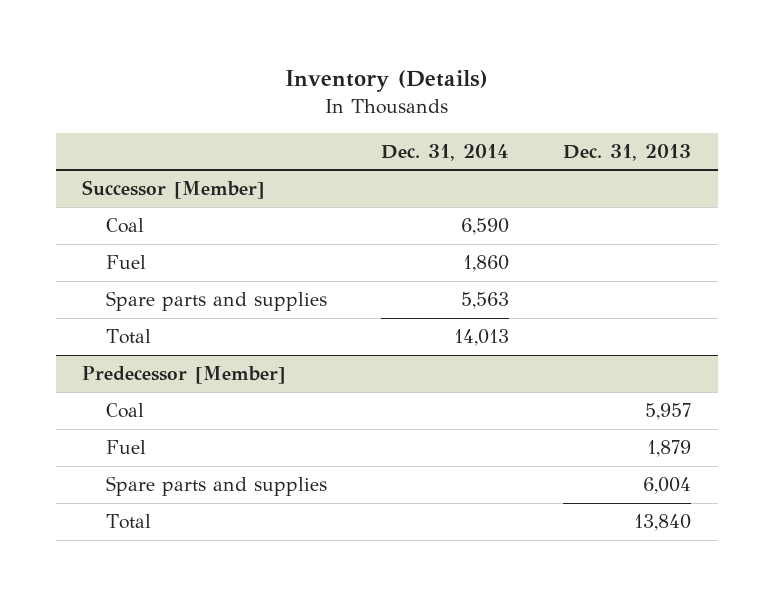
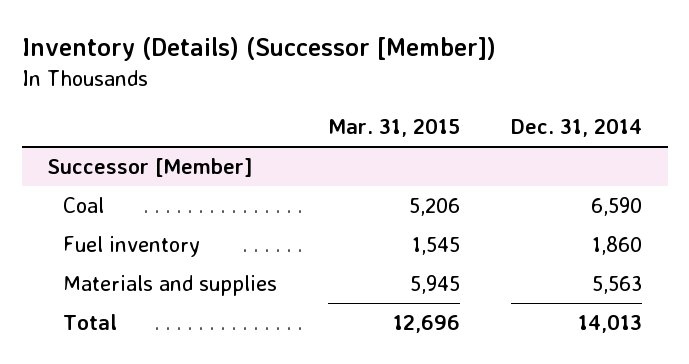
- Inventory (Details)
+ Inventory (Details) (Successor [Member])
- | Dec. 31, 2014 | Dec. 31, 2013
+ | Mar. 31, 2015 | Dec. 31, 2014
@ Successor [Member]
- Fuel | 1,860 |
- Spare parts and supplies | 5,563 |
+ Fuel inventory | 1,545 | 1,860
+ Materials and supplies | 5,945 | 5,563
- Predecessor [Member]
- Coal | | 5,957
- Fuel | | 1,879
- Spare parts and supplies | | 6,004
- Total | | 13,840

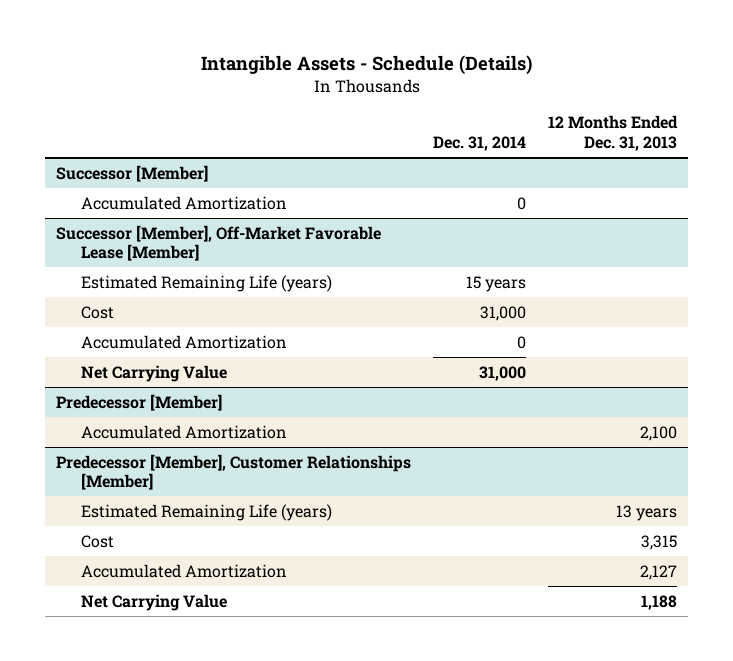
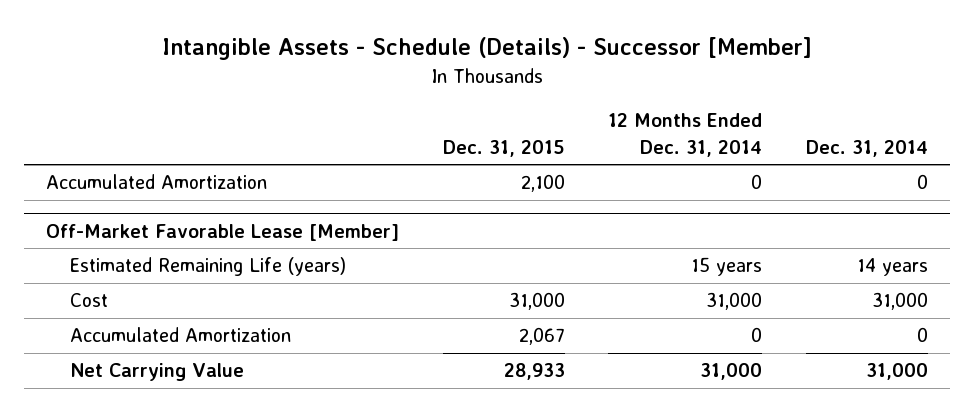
- Intangible Assets - Schedule (Details)
+ Intangible Assets - Schedule (Details) - Successor [Member]
- | Dec. 31, 2014 | 12 Months Ended Dec. 31, 2013
+ | Dec. 31, 2015 | 12 Months Ended Dec. 31, 2014 | Dec. 31, 2014
- Successor [Member]
+ Accumulated Amortization | 2,100 | 0 | 0
+ Off-Market Favorable Lease [Member]
+ Estimated Remaining Life (years) | | 15 years | 14 years
+ Cost | 31,000 | 31,000 | 31,000
- Successor [Member], Off-Market Favorable Lease [Member]
- Estimated Remaining Life (years) | 15 years |
- Cost | 31,000 |
- Accumulated Amortization | 0 |
- Net Carrying Value | 31,000 |
- Predecessor [Member]
- Accumulated Amortization | | 2,100
- Predecessor [Member], Customer Relationships [Member]
- Estimated Remaining Life (years) | | 13 years
- Cost | | 3,315
- Accumulated Amortization | | 2,127
- Net Carrying Value | | 1,188
+ Net Carrying Value | 28,933 | 31,000 | 31,000

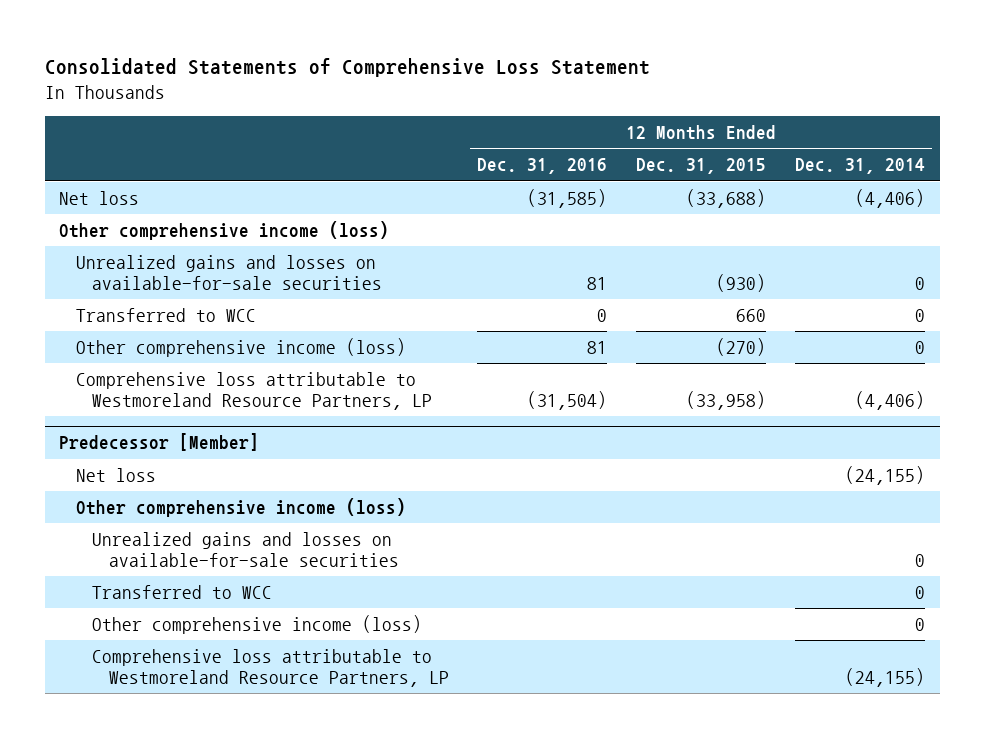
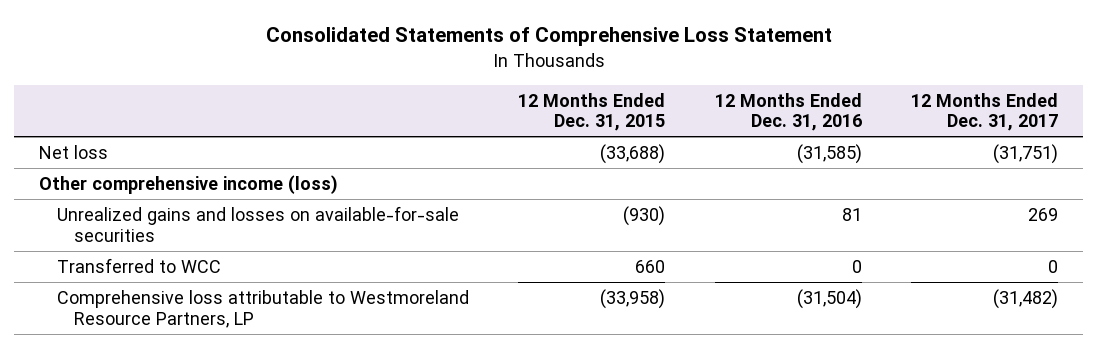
- | 12 Months Ended Dec. 31, 2016 | 12 Months Ended Dec. 31, 2015 | 12 Months Ended Dec. 31, 2014
+ | 12 Months Ended Dec. 31, 2015 | 12 Months Ended Dec. 31, 2016 | 12 Months Ended Dec. 31, 2017
- Other comprehensive income (loss) | 81 | (270) | 0
- Predecessor [Member]
- Net loss | | | (24,155)
- Other comprehensive income (loss)
- Unrealized gains and losses on available-for-sale securities | | | 0
- Transferred to WCC | | | 0
- Other comprehensive income (loss) | | | 0
- Comprehensive loss attributable to Westmoreland Resource Partners, LP | | | (24,155)

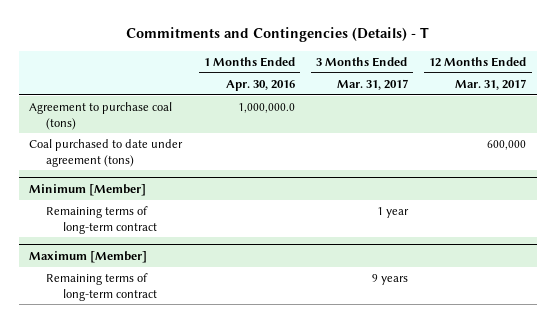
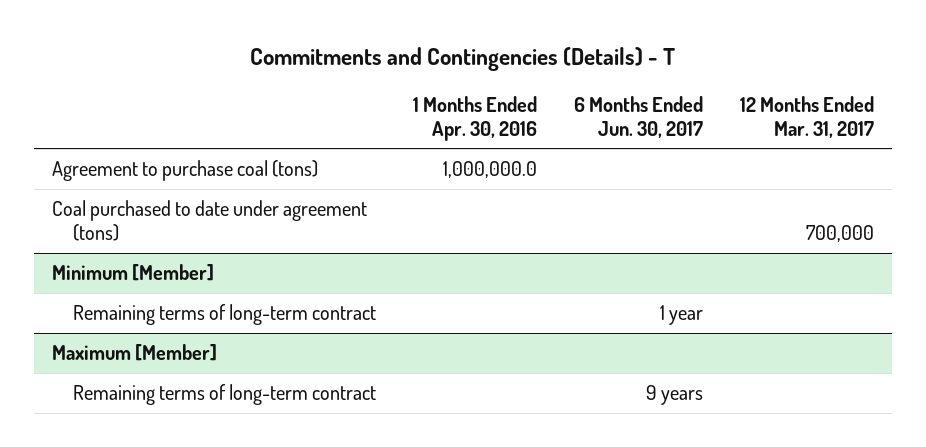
- | 1 Months Ended Apr. 30, 2016 | 3 Months Ended Mar. 31, 2017 | 12 Months Ended Mar. 31, 2017
+ | 1 Months Ended Apr. 30, 2016 | 6 Months Ended Jun. 30, 2017 | 12 Months Ended Mar. 31, 2017
- Coal purchased to date under agreement (tons) | | | 600,000
+ Coal purchased to date under agreement (tons) | | | 700,000

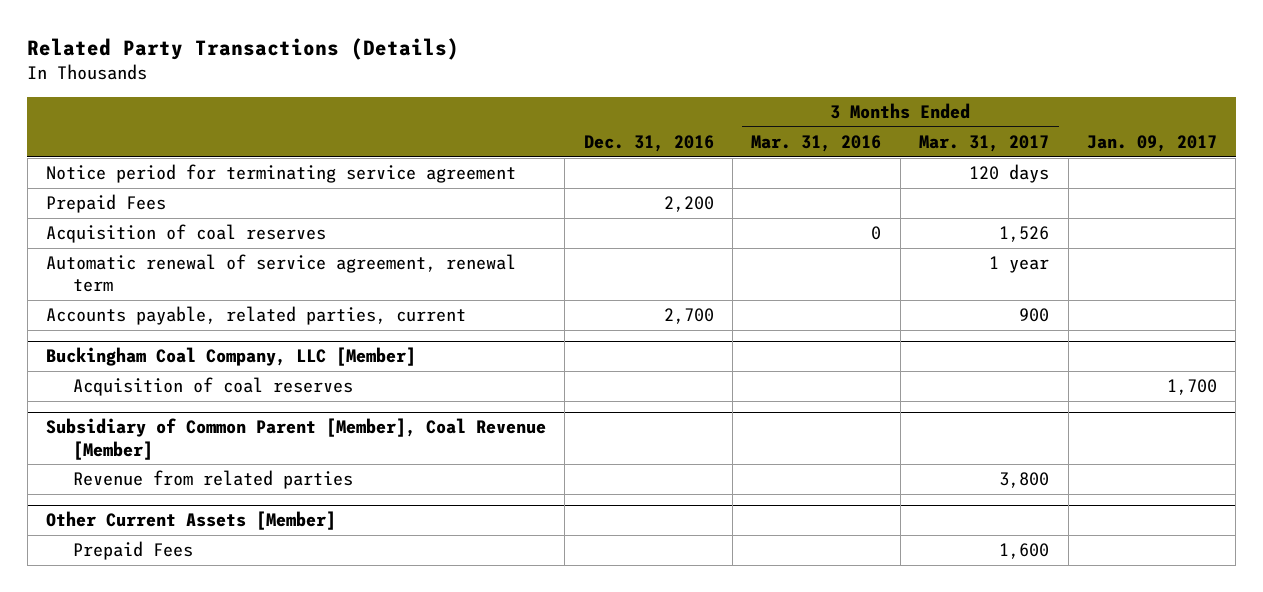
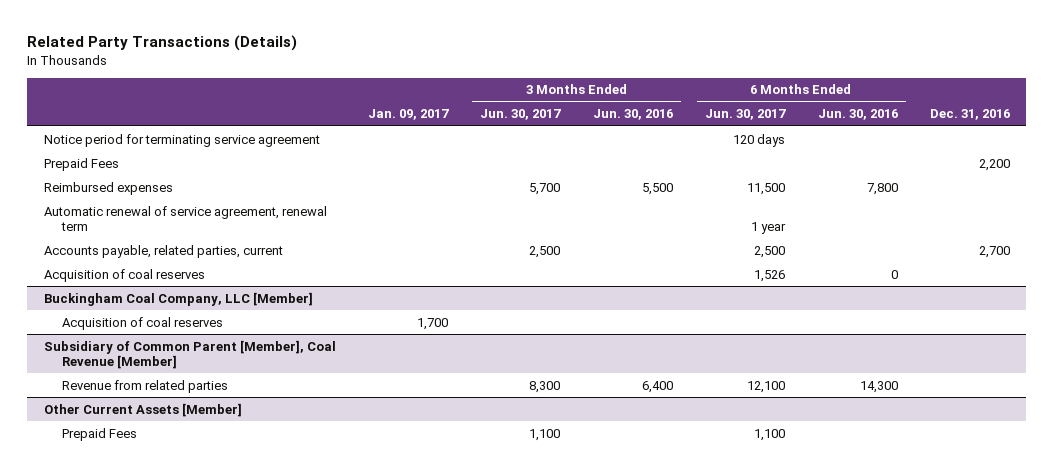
- | Dec. 31, 2016 | 3 Months Ended Mar. 31, 2016 | 3 Months Ended Mar. 31, 2017 | Jan. 09, 2017
+ | Jan. 09, 2017 | 3 Months Ended Jun. 30, 2017 | 3 Months Ended Jun. 30, 2016 | 6 Months Ended Jun. 30, 2017 | 6 Months Ended Jun. 30, 2016 | Dec. 31, 2016
+ Reimbursed expenses | | 5,700 | 5,500 | 11,500 | 7,800 |
moved down: Acquisition of coal reserves | | | | 1,526 | 0 |

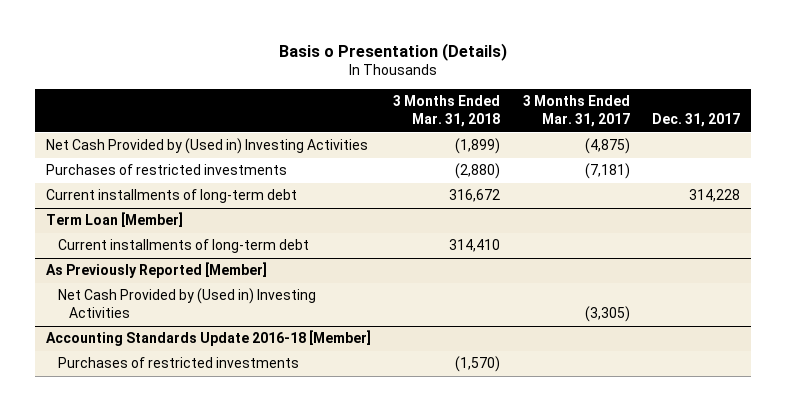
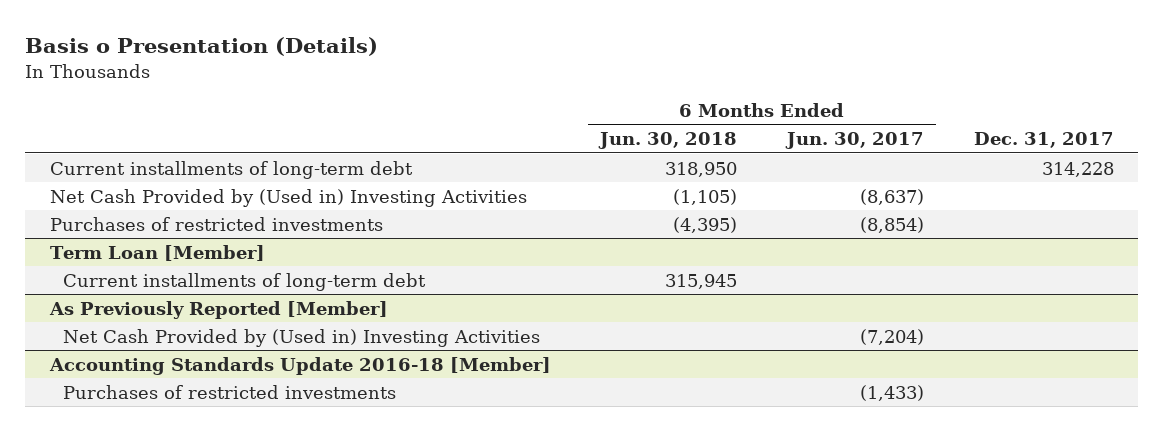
- | 3 Months Ended Mar. 31, 2018 | 3 Months Ended Mar. 31, 2017 | Dec. 31, 2017
+ | 6 Months Ended Jun. 30, 2018 | 6 Months Ended Jun. 30, 2017 | Dec. 31, 2017
moved up: Current installments of long-term debt | 318,950 | | 314,228

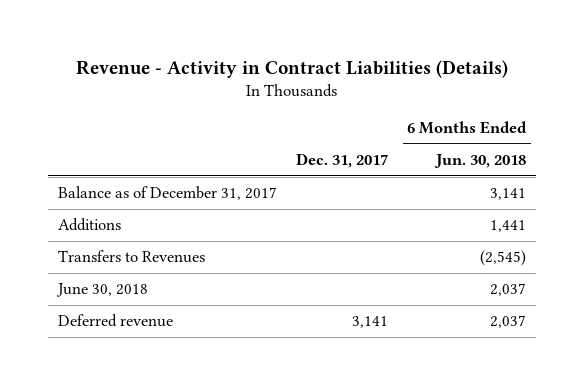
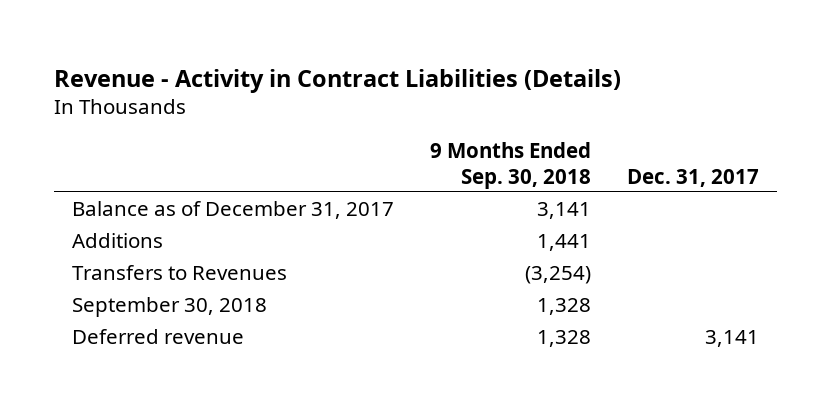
- | Dec. 31, 2017 | 6 Months Ended Jun. 30, 2018
+ | 9 Months Ended Sep. 30, 2018 | Dec. 31, 2017
- June 30, 2018 | | 2,037
+ September 30, 2018 | 1,328 |

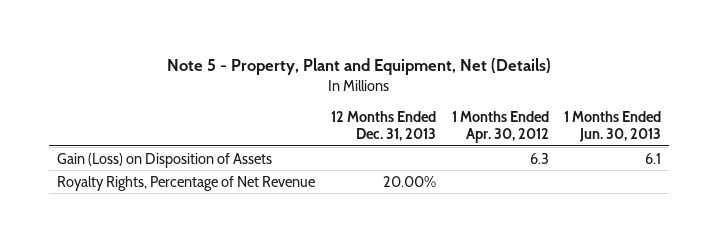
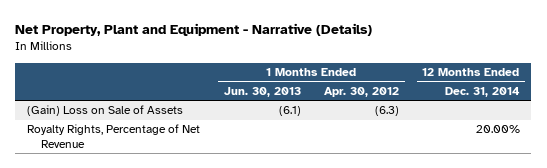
- Note 5 - Property, Plant and Equipment, Net (Details)
+ Net Property, Plant and Equipment - Narrative (Details)
- | 12 Months Ended Dec. 31, 2013 | 1 Months Ended Apr. 30, 2012 | 1 Months Ended Jun. 30, 2013
+ | 1 Months Ended Jun. 30, 2013 | 1 Months Ended Apr. 30, 2012 | 12 Months Ended Dec. 31, 2014
- Gain (Loss) on Disposition of Assets | | 6.3 | 6.1
+ (Gain) Loss on Sale of Assets | (6.1) | (6.3) |

